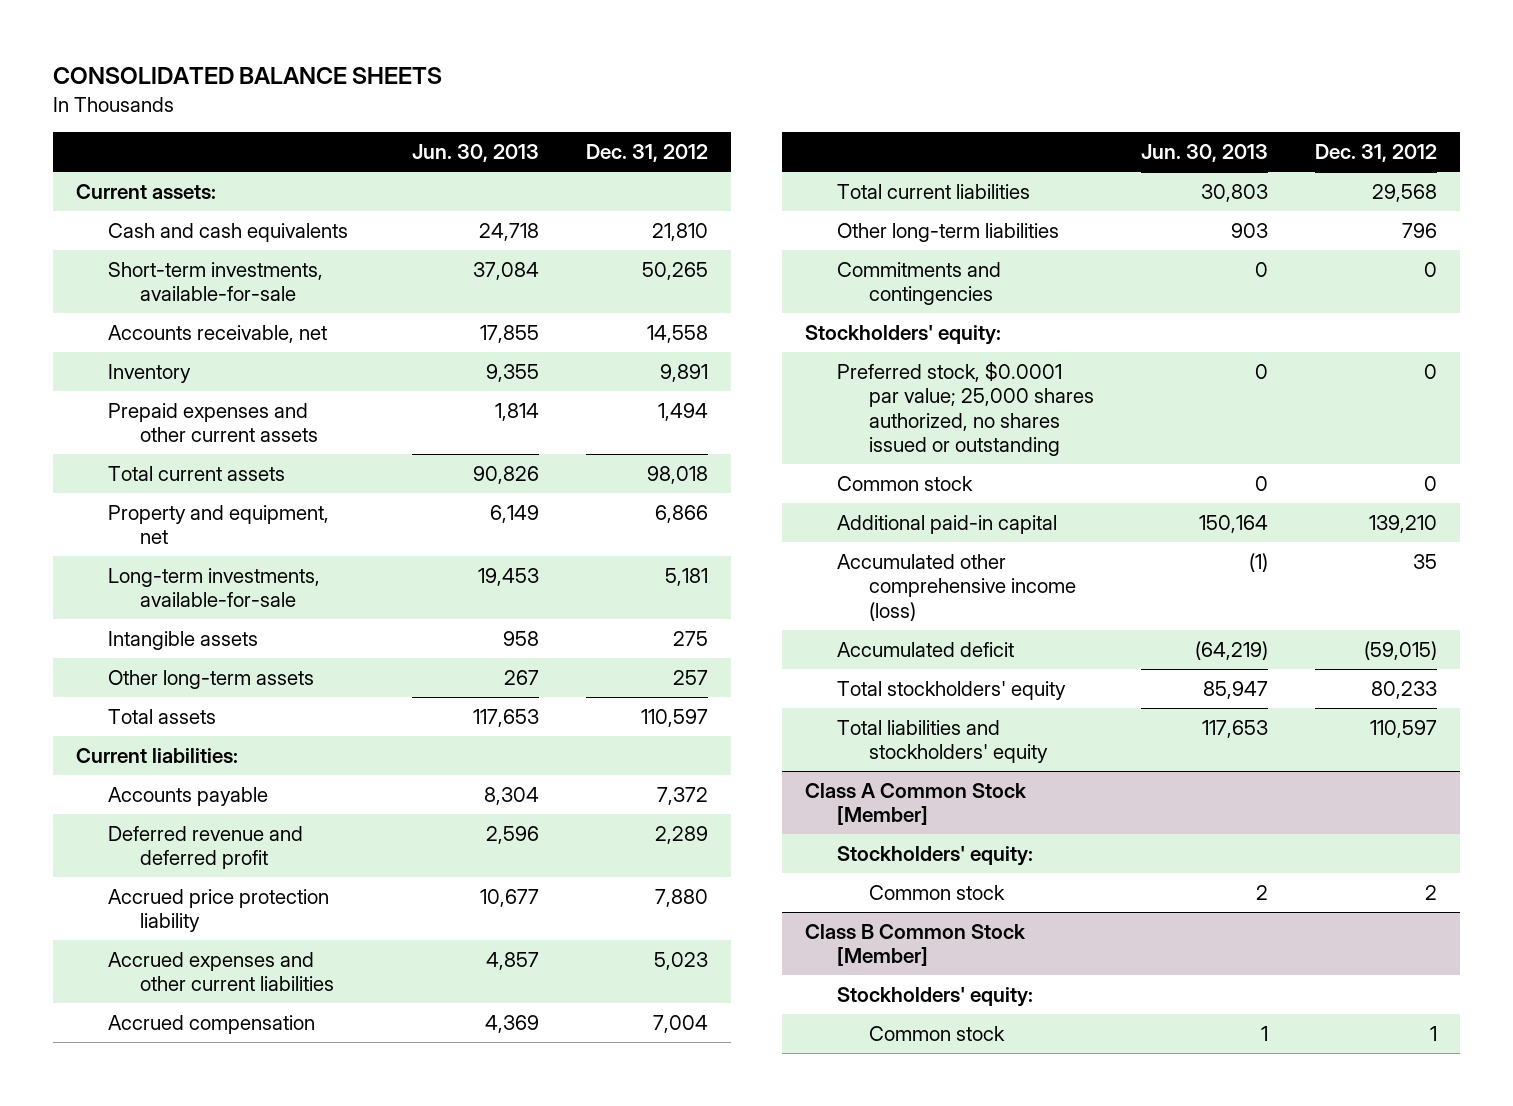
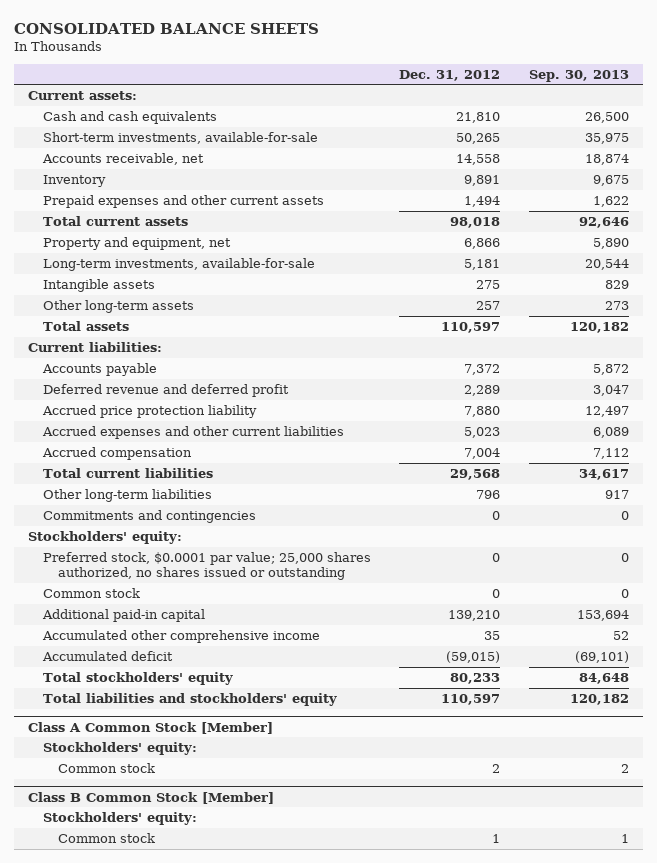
- | Jun. 30, 2013 | Dec. 31, 2012
+ | Dec. 31, 2012 | Sep. 30, 2013
- Accumulated other comprehensive income (loss) | (1) | 35
+ Accumulated other comprehensive income | 35 | 52

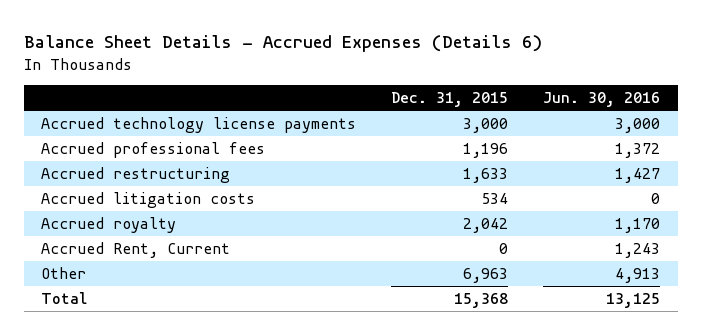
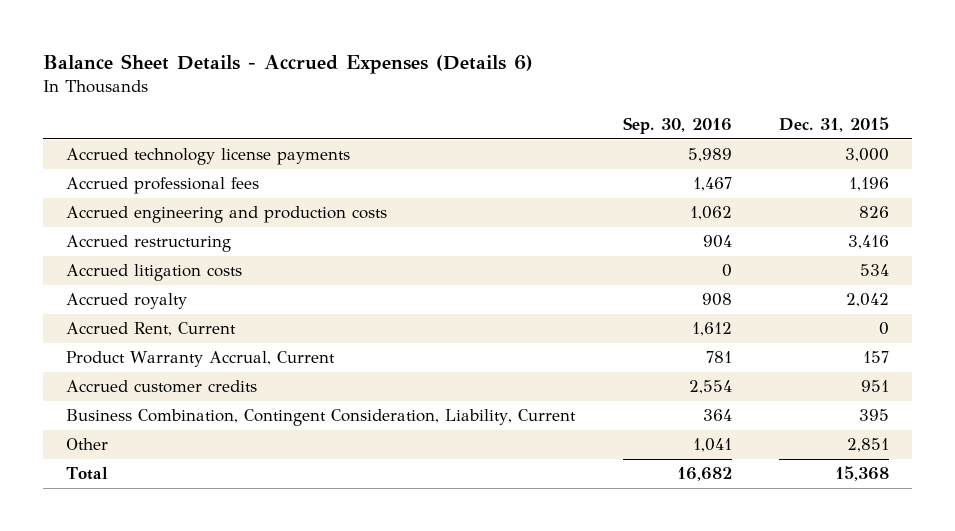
- | Dec. 31, 2015 | Jun. 30, 2016
+ | Sep. 30, 2016 | Dec. 31, 2015
- Accrued restructuring | 1,633 | 1,427
+ Accrued engineering and production costs | 1,062 | 826
+ Accrued restructuring | 904 | 3,416
- Other | 6,963 | 4,913
+ Product Warranty Accrual, Current | 781 | 157
+ Accrued customer credits | 2,554 | 951
+ Business Combination, Contingent Consideration, Liability, Current | 364 | 395
+ Other | 1,041 | 2,851

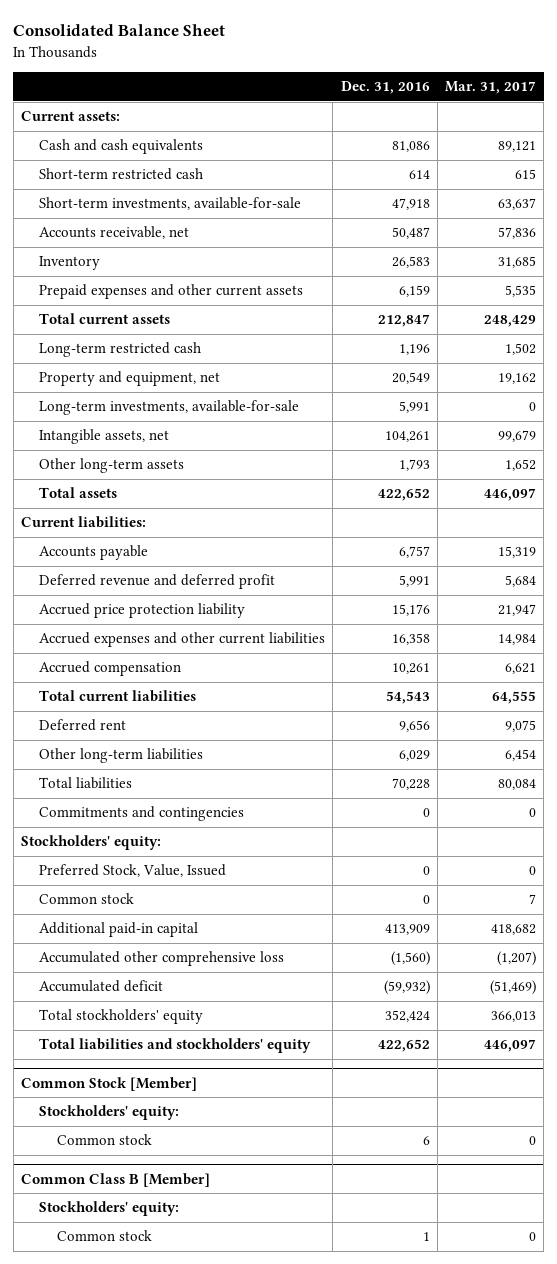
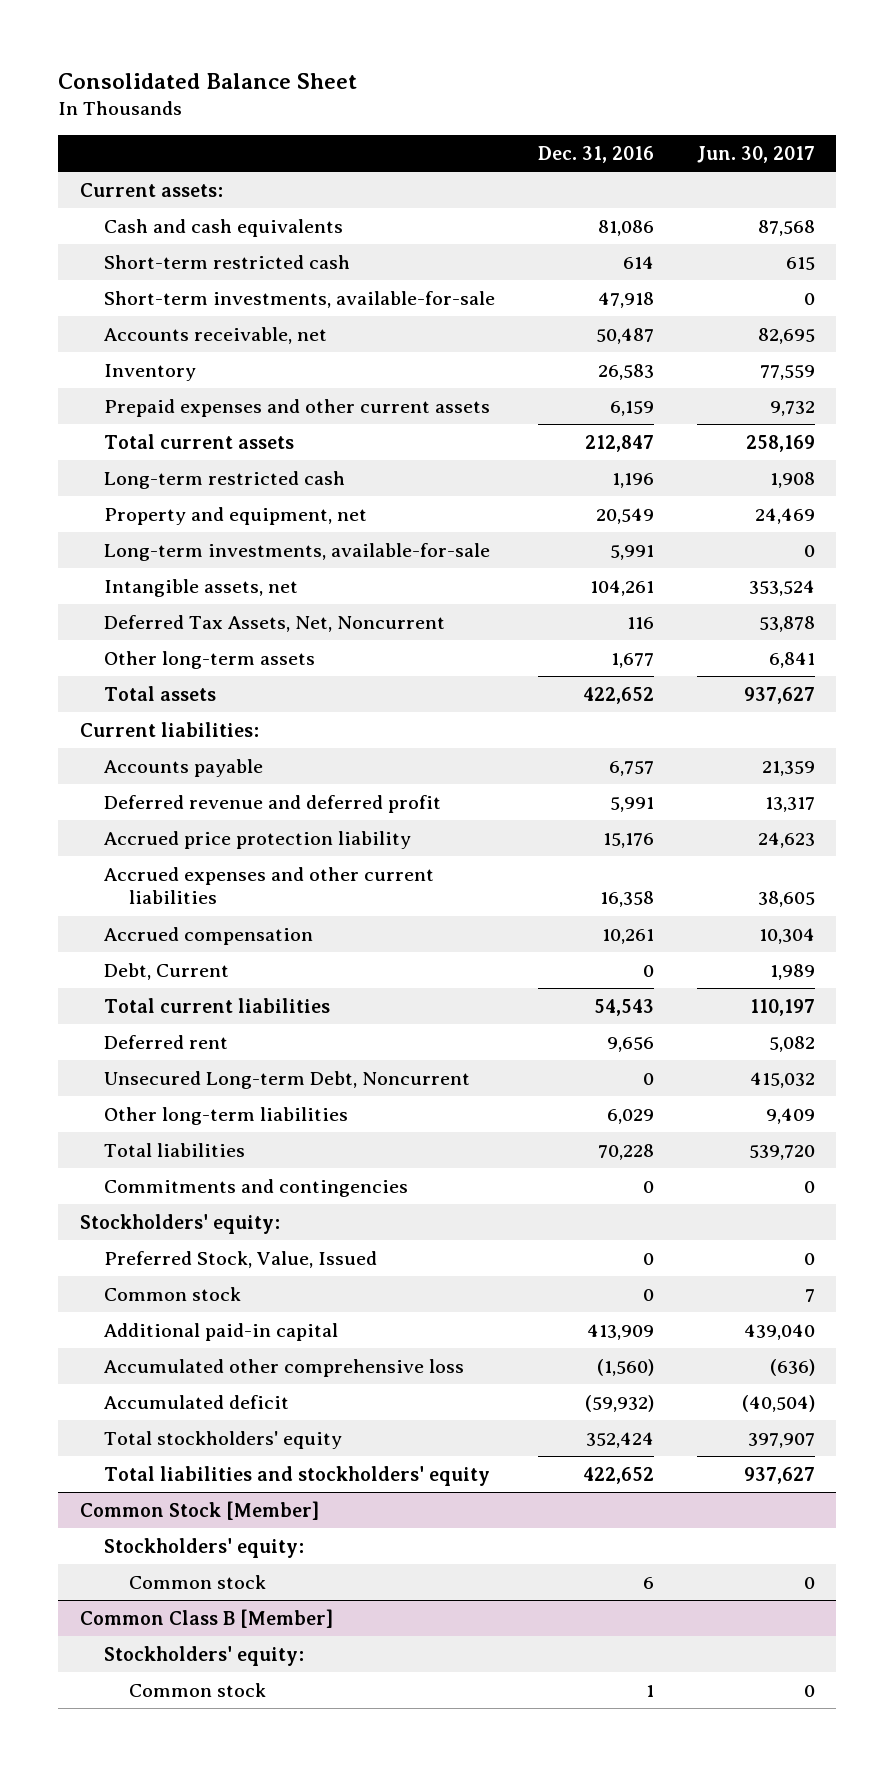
- | Dec. 31, 2016 | Mar. 31, 2017
+ | Dec. 31, 2016 | Jun. 30, 2017
- Other long-term assets | 1,793 | 1,652
+ Deferred Tax Assets, Net, Noncurrent | 116 | 53,878
+ Other long-term assets | 1,677 | 6,841
+ Debt, Current | 0 | 1,989
+ Unsecured Long-term Debt, Noncurrent | 0 | 415,032

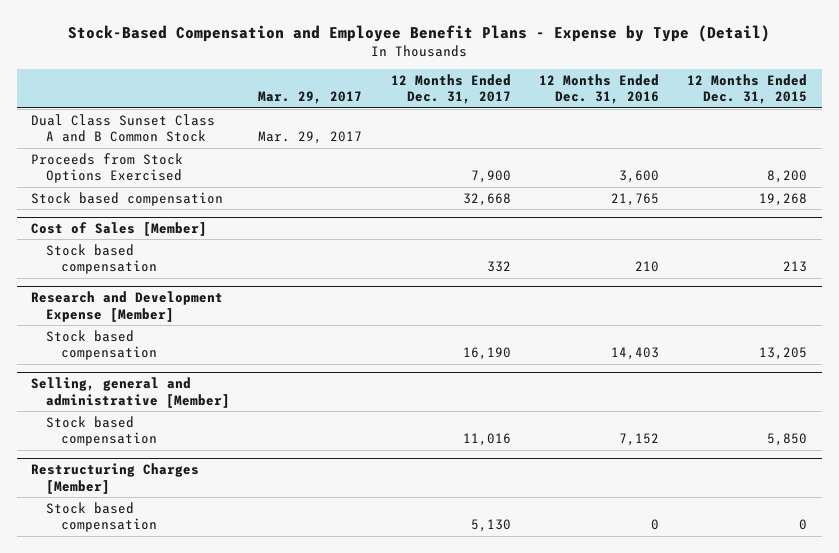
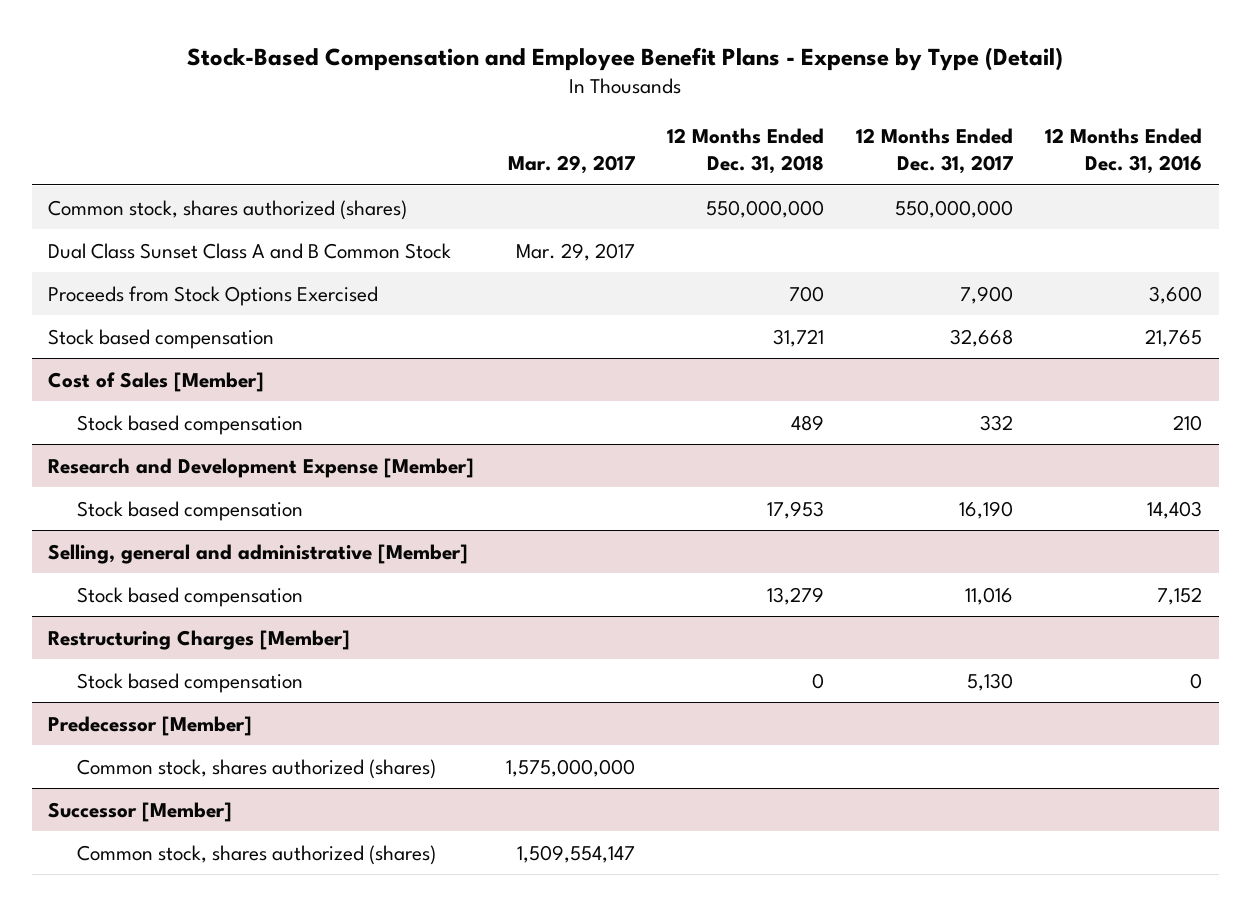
- | Mar. 29, 2017 | 12 Months Ended Dec. 31, 2017 | 12 Months Ended Dec. 31, 2016 | 12 Months Ended Dec. 31, 2015
+ | Mar. 29, 2017 | 12 Months Ended Dec. 31, 2018 | 12 Months Ended Dec. 31, 2017 | 12 Months Ended Dec. 31, 2016
+ Common stock, shares authorized (shares) | | 550,000,000 | 550,000,000 |
+ Predecessor [Member]
+ Common stock, shares authorized (shares) | 1,575,000,000 | | |
+ Successor [Member]
+ Common stock, shares authorized (shares) | 1,509,554,147 | | |

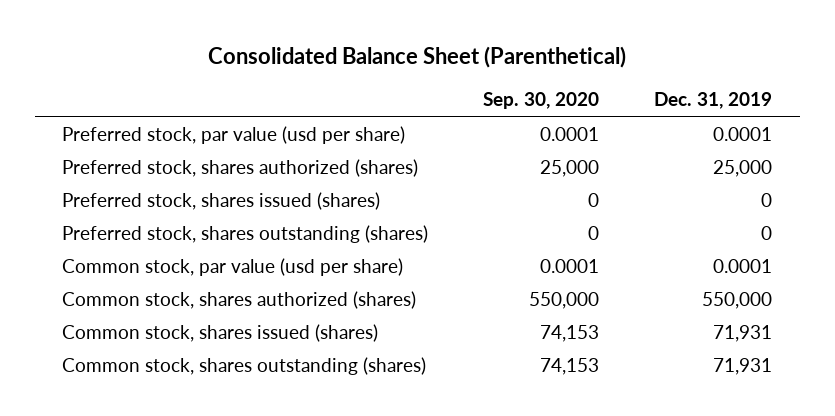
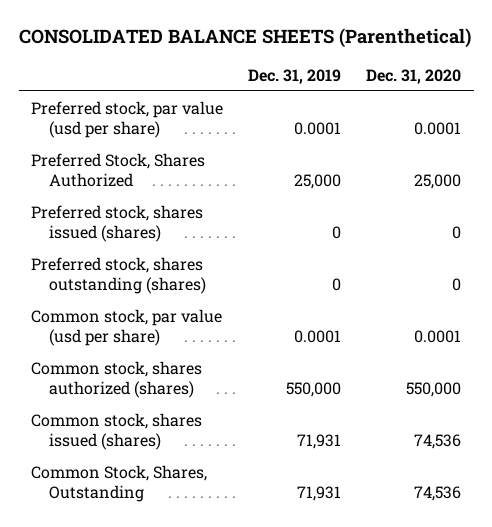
- Consolidated Balance Sheet (Parenthetical)
+ CONSOLIDATED BALANCE SHEETS (Parenthetical)
- | Sep. 30, 2020 | Dec. 31, 2019
+ | Dec. 31, 2019 | Dec. 31, 2020
- Preferred stock, shares authorized (shares) | 25,000 | 25,000
+ Preferred Stock, Shares Authorized | 25,000 | 25,000
- Common stock, shares outstanding (shares) | 74,153 | 71,931
+ Common Stock, Shares, Outstanding | 71,931 | 74,536

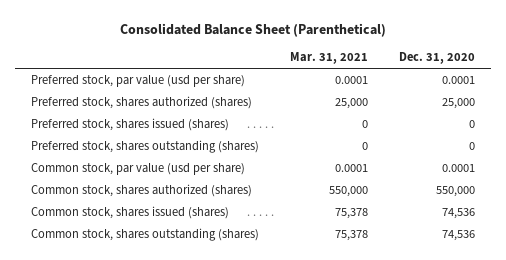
- CONSOLIDATED BALANCE SHEETS (Parenthetical)
+ Consolidated Balance Sheet (Parenthetical)
- | Dec. 31, 2019 | Dec. 31, 2020
+ | Mar. 31, 2021 | Dec. 31, 2020
- Preferred Stock, Shares Authorized | 25,000 | 25,000
+ Preferred stock, shares authorized (shares) | 25,000 | 25,000
- Common Stock, Shares, Outstanding | 71,931 | 74,536
+ Common stock, shares outstanding (shares) | 75,378 | 74,536

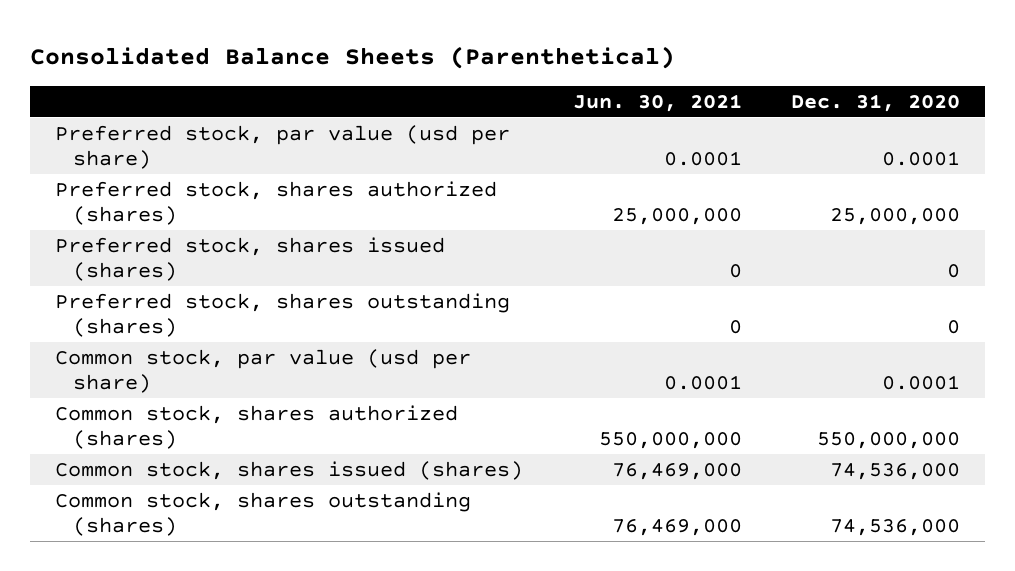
- Consolidated Balance Sheet (Parenthetical)
+ Consolidated Balance Sheets (Parenthetical)
- | Mar. 31, 2021 | Dec. 31, 2020
+ | Jun. 30, 2021 | Dec. 31, 2020
- Preferred stock, shares authorized (shares) | 25,000 | 25,000
+ Preferred stock, shares authorized (shares) | 25,000,000 | 25,000,000
- Common stock, shares authorized (shares) | 550,000 | 550,000
- Common stock, shares issued (shares) | 75,378 | 74,536
- Common stock, shares outstanding (shares) | 75,378 | 74,536
+ Common stock, shares authorized (shares) | 550,000,000 | 550,000,000
+ Common stock, shares issued (shares) | 76,469,000 | 74,536,000
+ Common stock, shares outstanding (shares) | 76,469,000 | 74,536,000

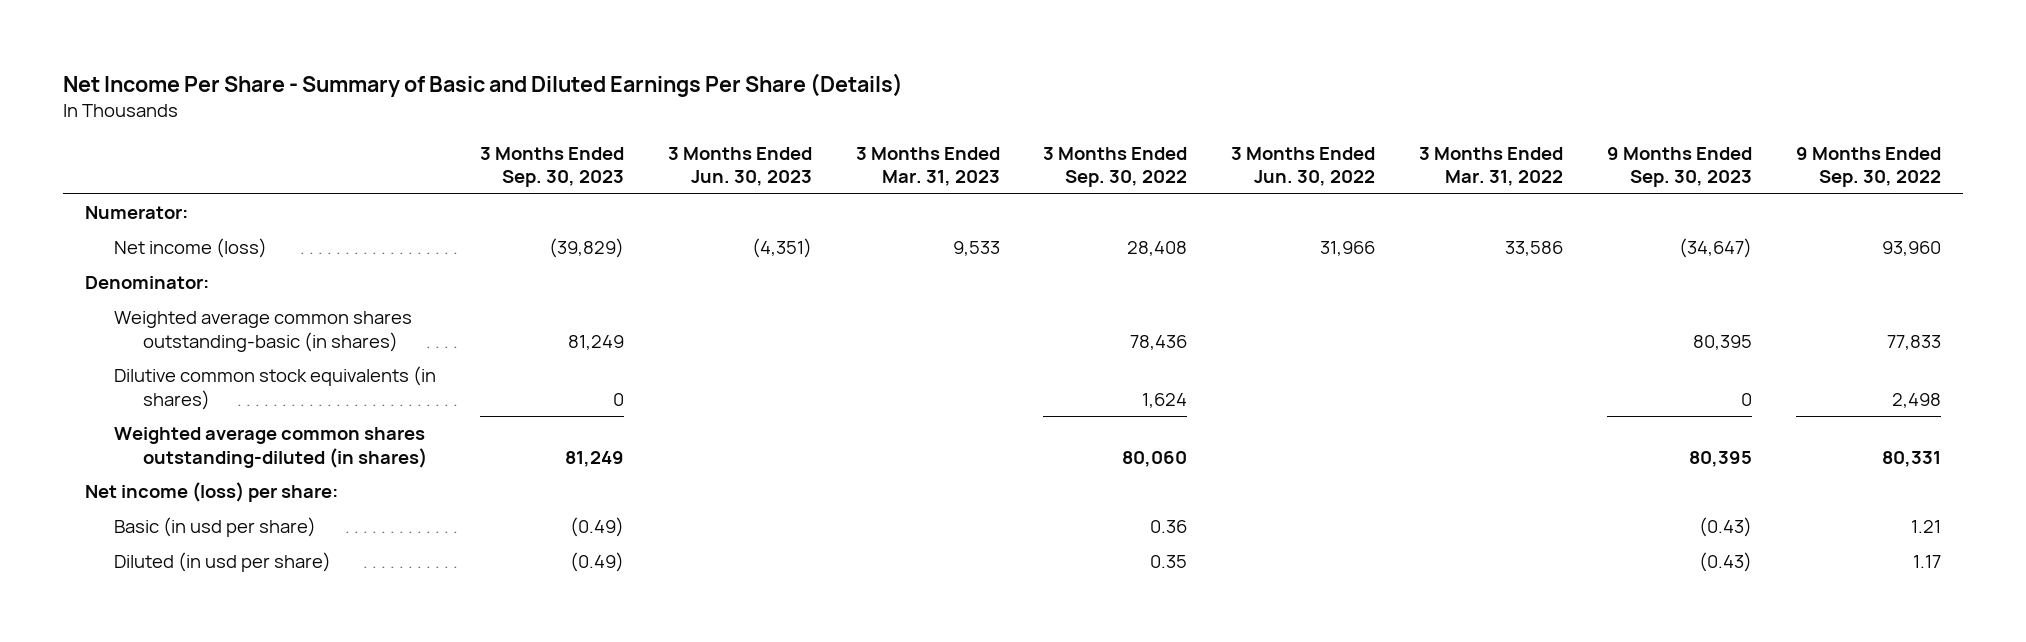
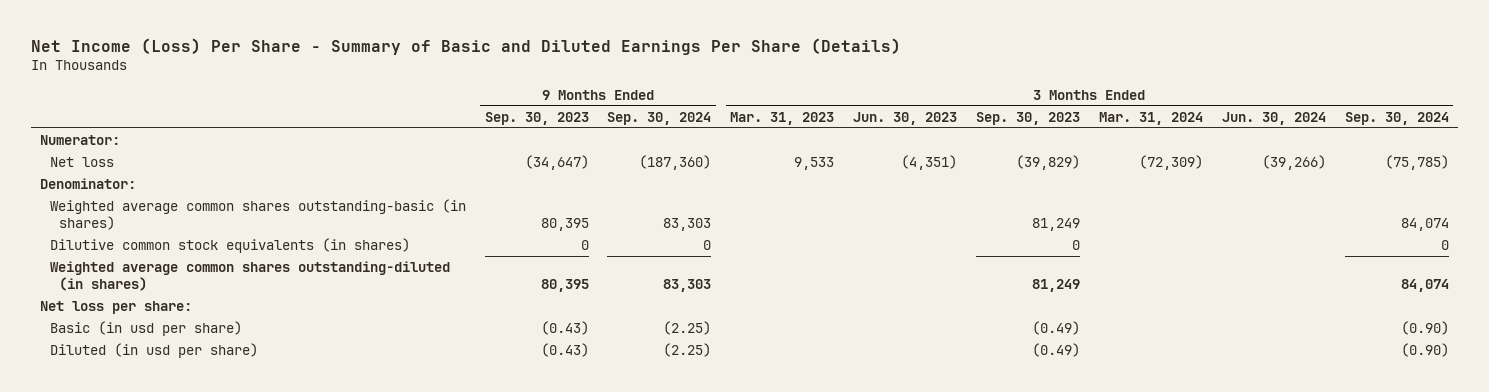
- Net Income Per Share - Summary of Basic and Diluted Earnings Per Share (Details)
+ Net Income (Loss) Per Share - Summary of Basic and Diluted Earnings Per Share (Details)
- | 3 Months Ended Sep. 30, 2023 | 3 Months Ended Jun. 30, 2023 | 3 Months Ended Mar. 31, 2023 | 3 Months Ended Sep. 30, 2022 | 3 Months Ended Jun. 30, 2022 | 3 Months Ended Mar. 31, 2022 | 9 Months Ended Sep. 30, 2023 | 9 Months Ended Sep. 30, 2022
+ | 9 Months Ended Sep. 30, 2023 | 9 Months Ended Sep. 30, 2024 | 3 Months Ended Mar. 31, 2023 | 3 Months Ended Jun. 30, 2023 | 3 Months Ended Sep. 30, 2023 | 3 Months Ended Mar. 31, 2024 | 3 Months Ended Jun. 30, 2024 | 3 Months Ended Sep. 30, 2024
- Net income (loss) | (39,829) | (4,351) | 9,533 | 28,408 | 31,966 | 33,586 | (34,647) | 93,960
+ Net loss | (34,647) | (187,360) | 9,533 | (4,351) | (39,829) | (72,309) | (39,266) | (75,785)
- Net income (loss) per share:
+ Net loss per share:

